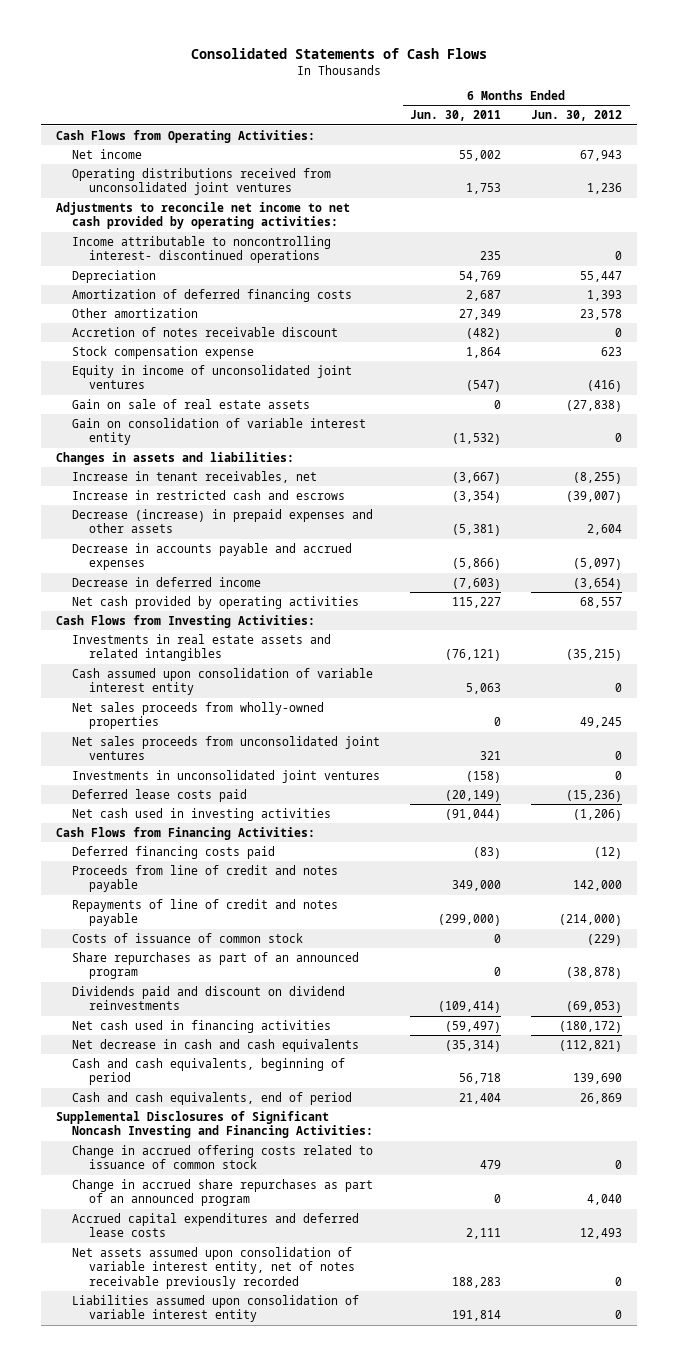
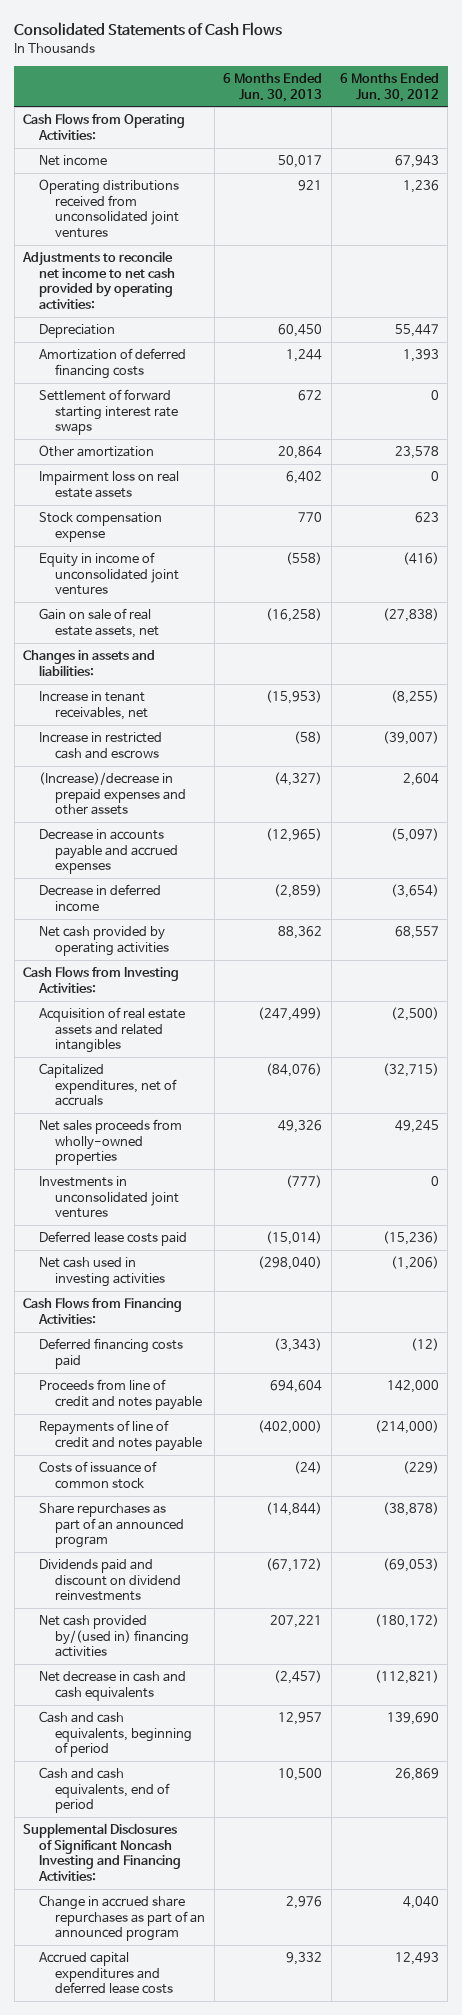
- | 6 Months Ended Jun. 30, 2011 | 6 Months Ended Jun. 30, 2012
+ | 6 Months Ended Jun. 30, 2013 | 6 Months Ended Jun. 30, 2012
- Income attributable to noncontrolling interest- discontinued operations | 235 | 0
+ Settlement of forward starting interest rate swaps | 672 | 0
- Accretion of notes receivable discount | (482) | 0
+ Impairment loss on real estate assets | 6,402 | 0
- Gain on sale of real estate assets | 0 | (27,838)
- Gain on consolidation of variable interest entity | (1,532) | 0
+ Gain on sale of real estate assets, net | (16,258) | (27,838)
- Decrease (increase) in prepaid expenses and other assets | (5,381) | 2,604
+ (Increase)/decrease in prepaid expenses and other assets | (4,327) | 2,604
- Investments in real estate assets and related intangibles | (76,121) | (35,215)
- Cash assumed upon consolidation of variable interest entity | 5,063 | 0
+ Acquisition of real estate assets and related intangibles | (247,499) | (2,500)
+ Capitalized expenditures, net of accruals | (84,076) | (32,715)
- Net sales proceeds from unconsolidated joint ventures | 321 | 0
- Net cash used in financing activities | (59,497) | (180,172)
+ Net cash provided by/(used in) financing activities | 207,221 | (180,172)
- Change in accrued offering costs related to issuance of common stock | 479 | 0
- Net assets assumed upon consolidation of variable interest entity, net of notes receivable previously recorded | 188,283 | 0
- Liabilities assumed upon consolidation of variable interest entity | 191,814 | 0

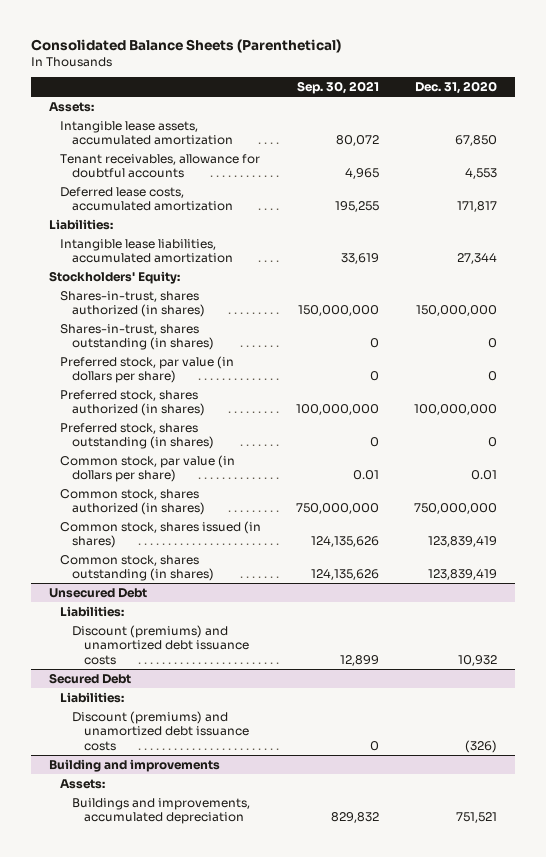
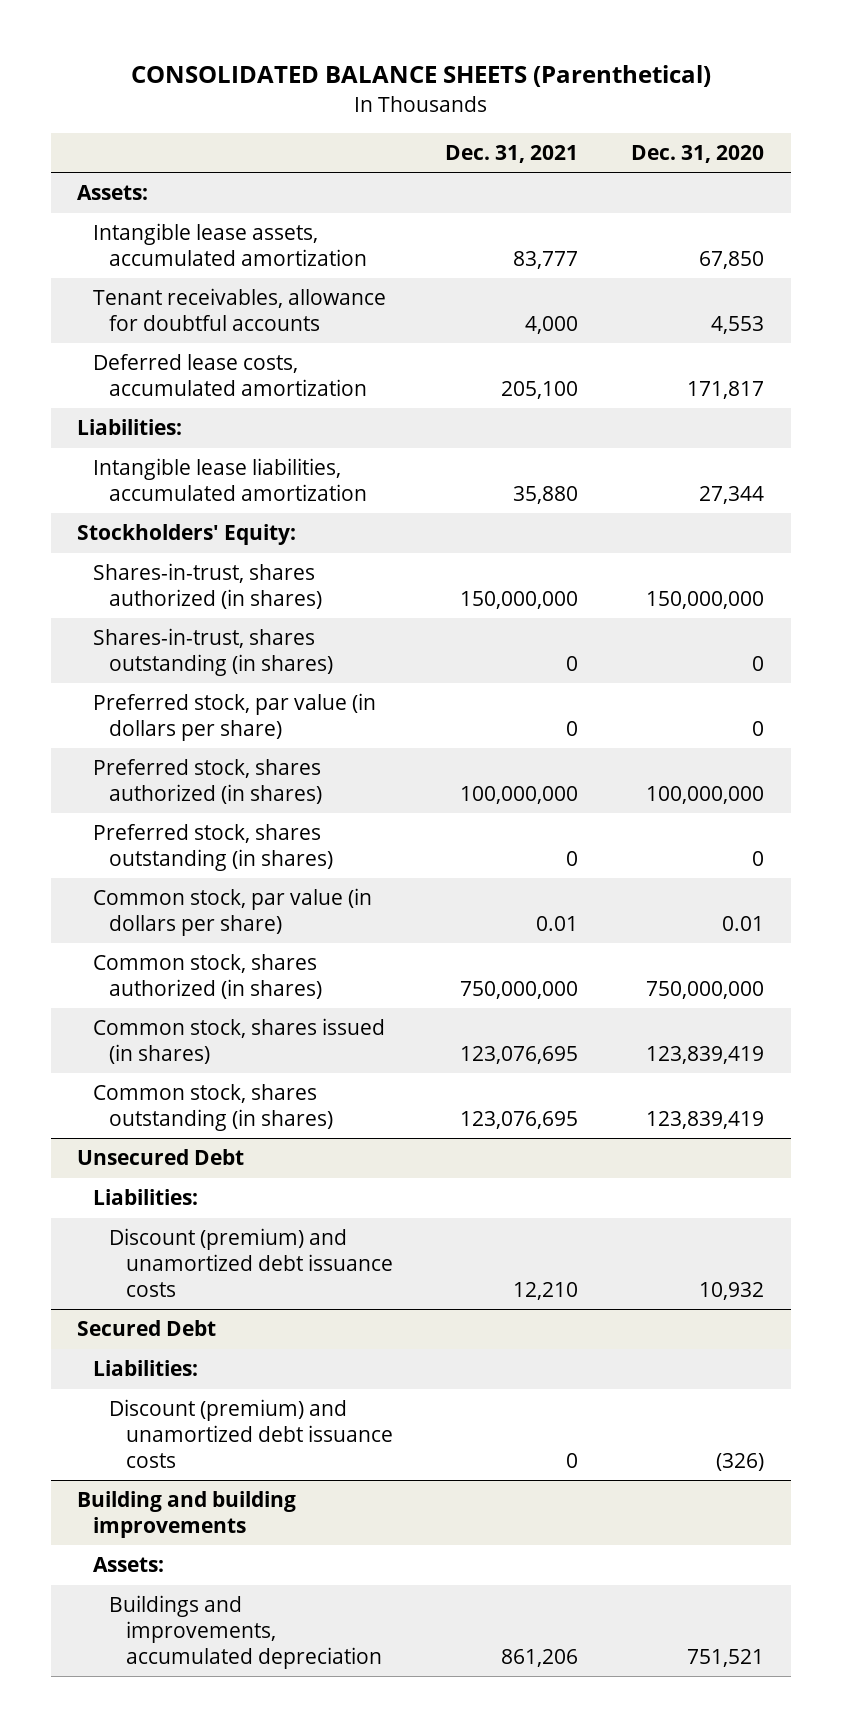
- Consolidated Balance Sheets (Parenthetical)
+ CONSOLIDATED BALANCE SHEETS (Parenthetical)
- | Sep. 30, 2021 | Dec. 31, 2020
+ | Dec. 31, 2021 | Dec. 31, 2020
@ Unsecured Debt
- Discount (premiums) and unamortized debt issuance costs | 12,899 | 10,932
+ Discount (premium) and unamortized debt issuance costs | 12,210 | 10,932
@ Secured Debt
- Discount (premiums) and unamortized debt issuance costs | 0 | (326)
- Building and improvements
@ Secured Debt
+ Discount (premium) and unamortized debt issuance costs | 0 | (326)
+ Building and building improvements

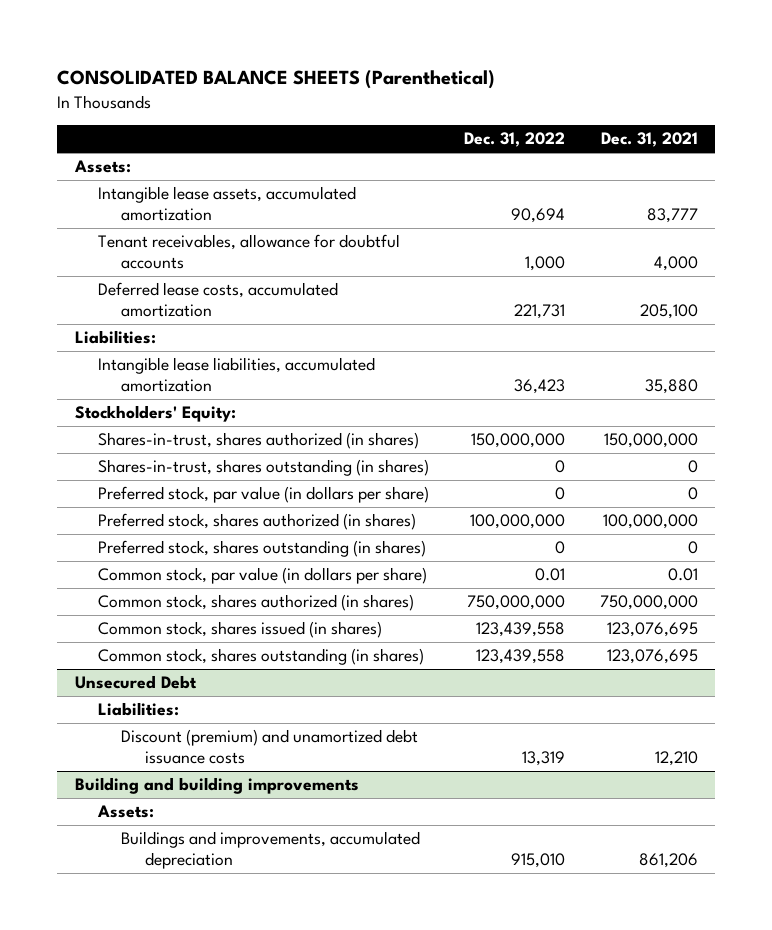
- | Dec. 31, 2021 | Dec. 31, 2020
+ | Dec. 31, 2022 | Dec. 31, 2021
- Secured Debt
- Liabilities:
- Discount (premium) and unamortized debt issuance costs | 0 | (326)

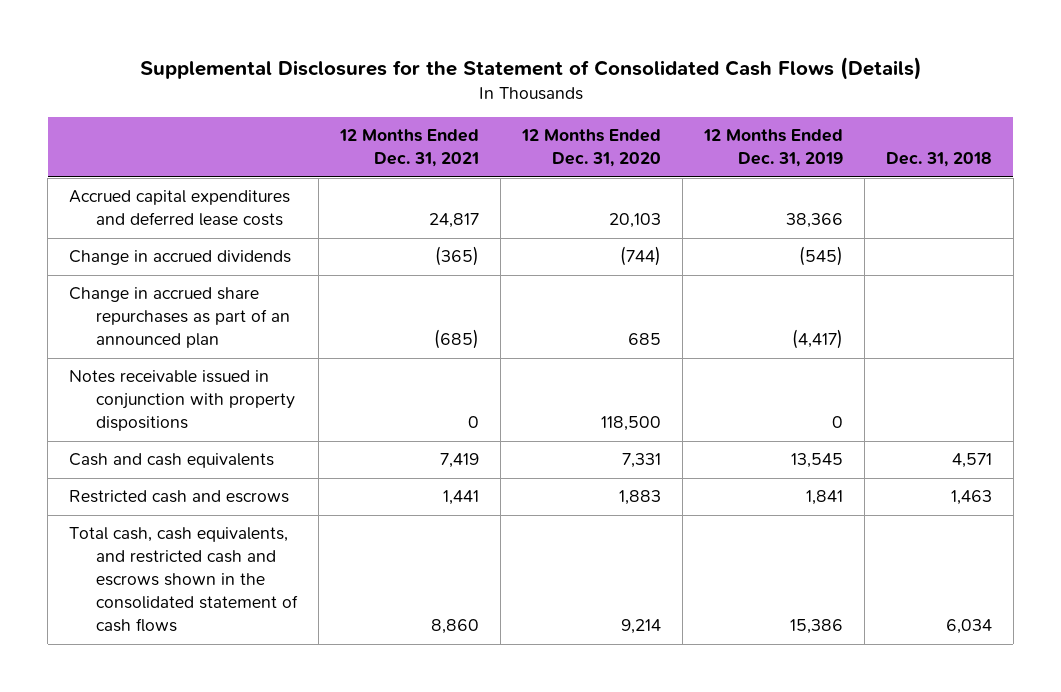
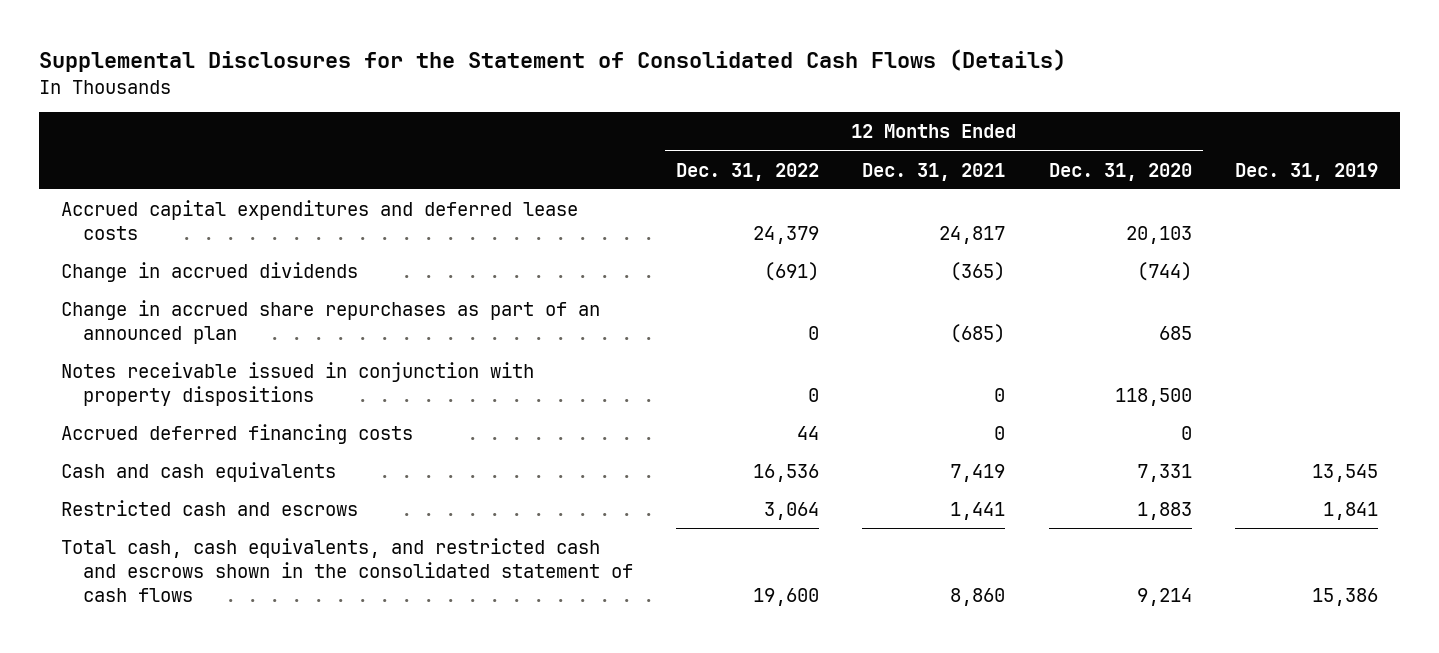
- | 12 Months Ended Dec. 31, 2021 | 12 Months Ended Dec. 31, 2020 | 12 Months Ended Dec. 31, 2019 | Dec. 31, 2018
+ | 12 Months Ended Dec. 31, 2022 | 12 Months Ended Dec. 31, 2021 | 12 Months Ended Dec. 31, 2020 | Dec. 31, 2019
+ Accrued deferred financing costs | 44 | 0 | 0 |

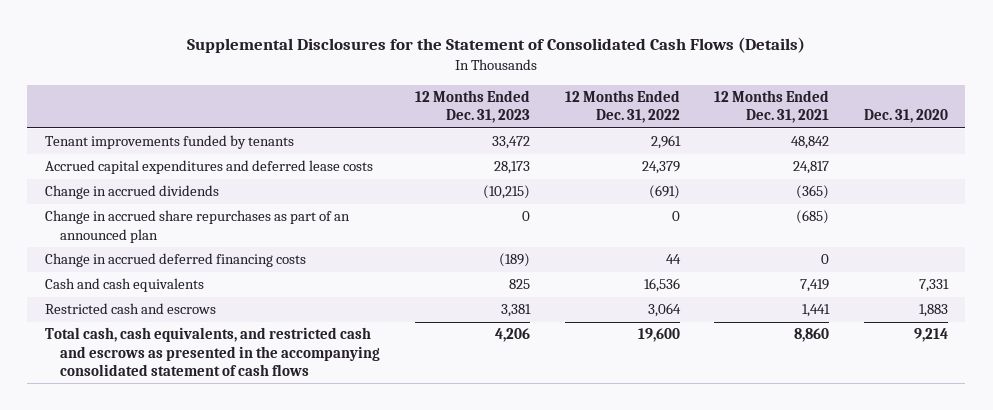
- | 12 Months Ended Dec. 31, 2022 | 12 Months Ended Dec. 31, 2021 | 12 Months Ended Dec. 31, 2020 | Dec. 31, 2019
+ | 12 Months Ended Dec. 31, 2023 | 12 Months Ended Dec. 31, 2022 | 12 Months Ended Dec. 31, 2021 | Dec. 31, 2020
+ Tenant improvements funded by tenants | 33,472 | 2,961 | 48,842 |
- Notes receivable issued in conjunction with property dispositions | 0 | 0 | 118,500 |
- Accrued deferred financing costs | 44 | 0 | 0 |
+ Change in accrued deferred financing costs | (189) | 44 | 0 |
- Total cash, cash equivalents, and restricted cash and escrows shown in the consolidated statement of cash flows | 19,600 | 8,860 | 9,214 | 15,386
+ Total cash, cash equivalents, and restricted cash and escrows as presented in the accompanying consolidated statement of cash flows | 4,206 | 19,600 | 8,860 | 9,214

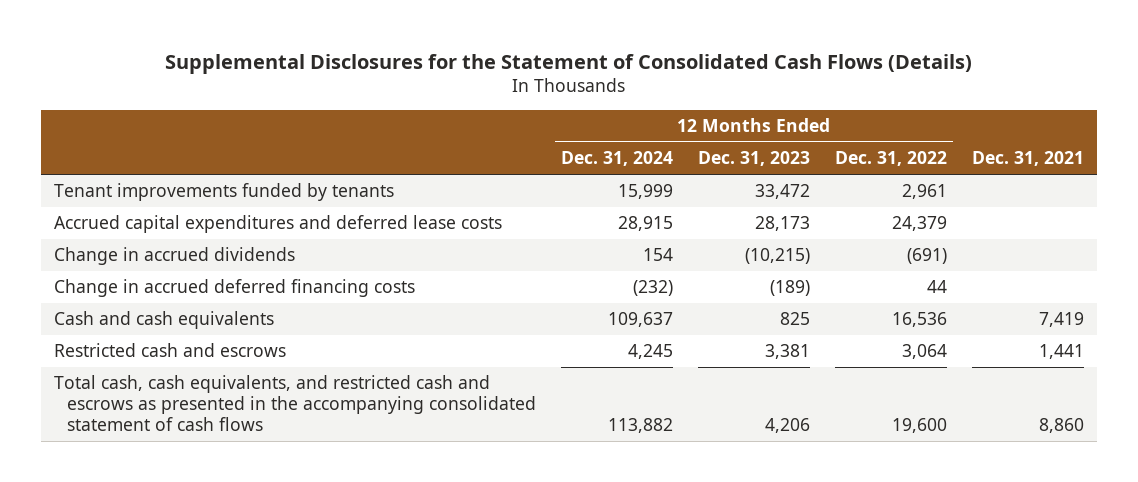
- | 12 Months Ended Dec. 31, 2023 | 12 Months Ended Dec. 31, 2022 | 12 Months Ended Dec. 31, 2021 | Dec. 31, 2020
+ | 12 Months Ended Dec. 31, 2024 | 12 Months Ended Dec. 31, 2023 | 12 Months Ended Dec. 31, 2022 | Dec. 31, 2021
- Change in accrued share repurchases as part of an announced plan | 0 | 0 | (685) |

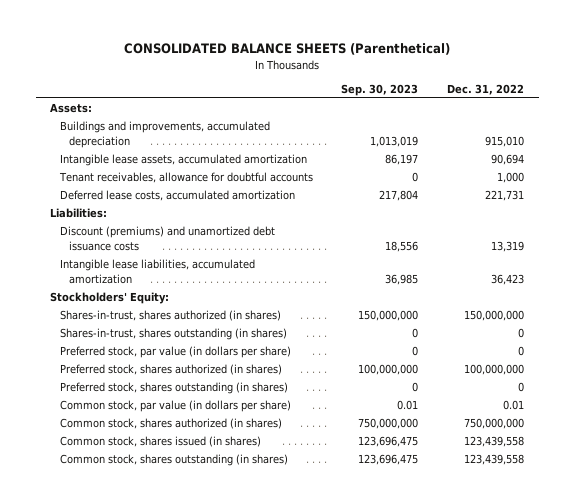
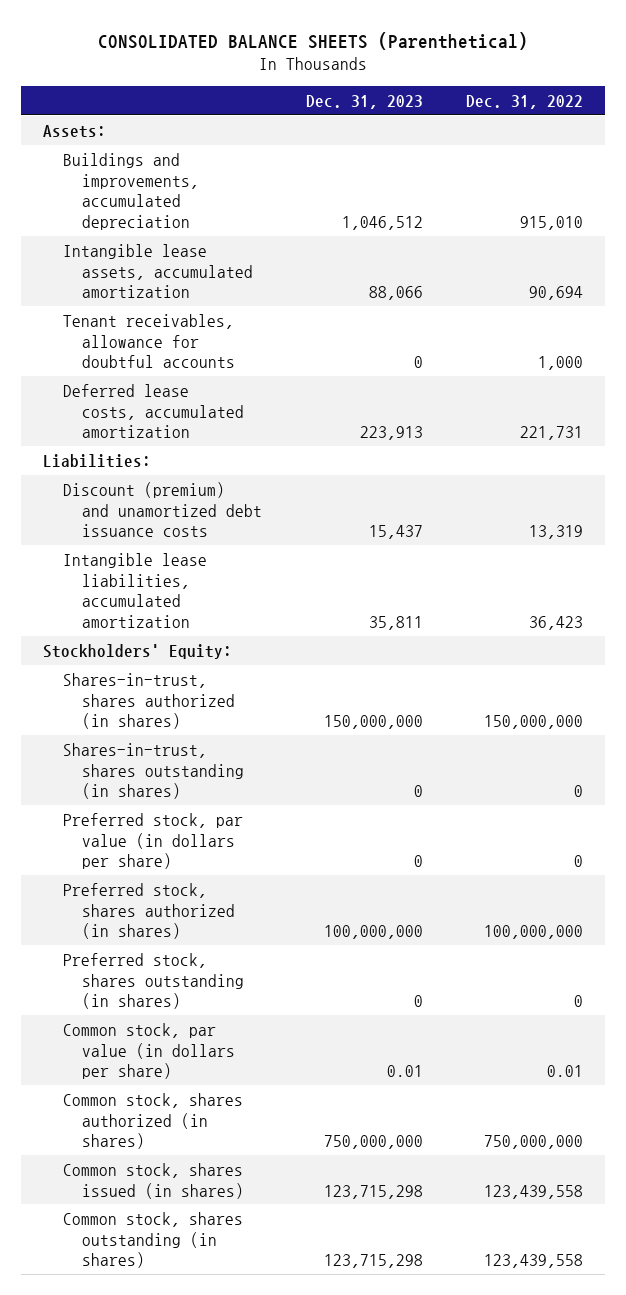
- | Sep. 30, 2023 | Dec. 31, 2022
+ | Dec. 31, 2023 | Dec. 31, 2022
- Discount (premiums) and unamortized debt issuance costs | 18,556 | 13,319
+ Discount (premium) and unamortized debt issuance costs | 15,437 | 13,319

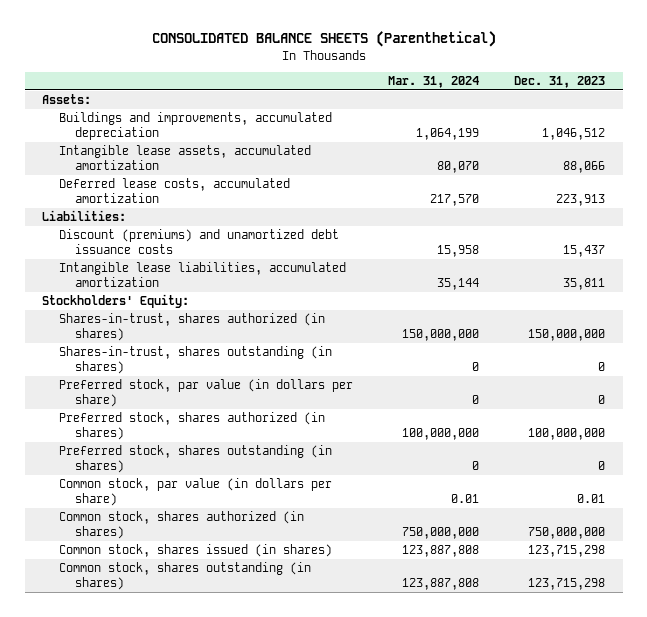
- | Dec. 31, 2023 | Dec. 31, 2022
+ | Mar. 31, 2024 | Dec. 31, 2023
- Tenant receivables, allowance for doubtful accounts | 0 | 1,000
- Discount (premium) and unamortized debt issuance costs | 15,437 | 13,319
+ Discount (premiums) and unamortized debt issuance costs | 15,958 | 15,437

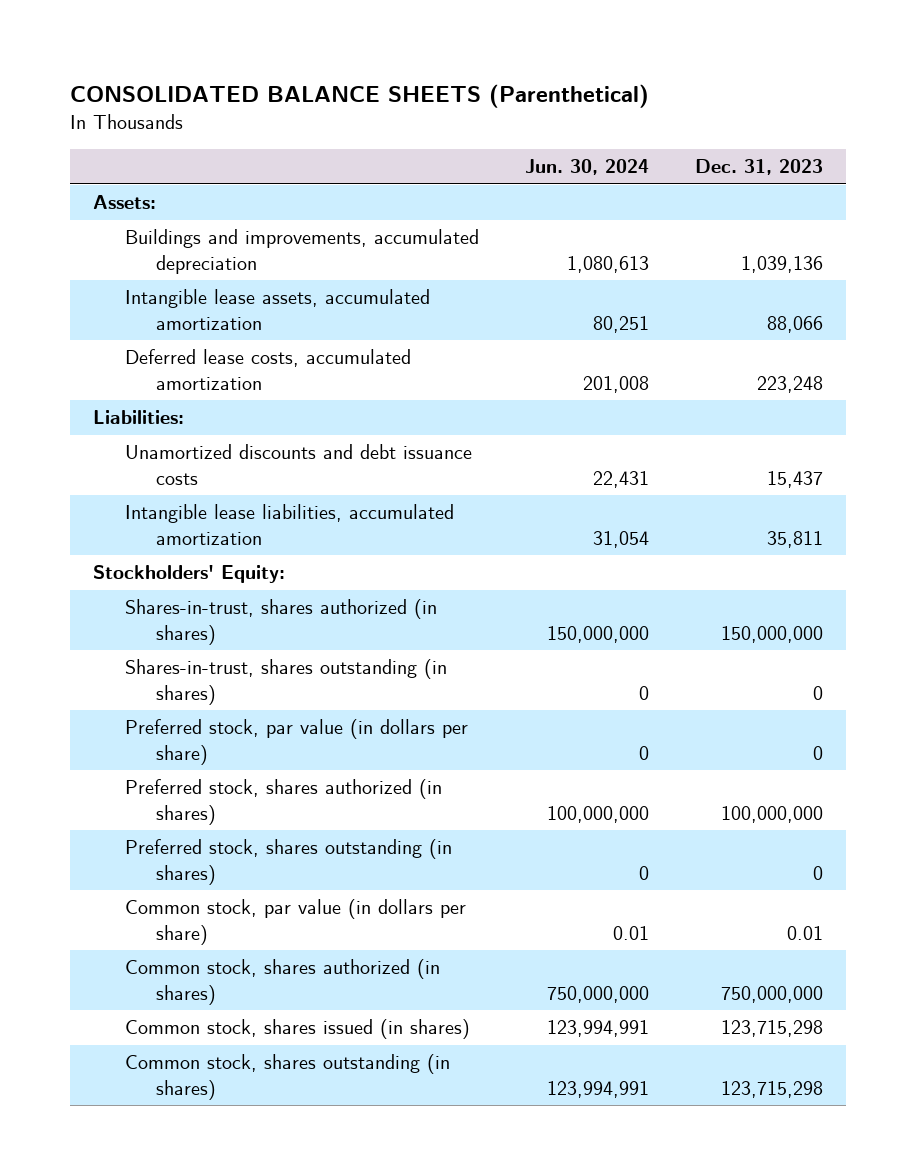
- | Mar. 31, 2024 | Dec. 31, 2023
+ | Jun. 30, 2024 | Dec. 31, 2023
- Buildings and improvements, accumulated depreciation | 1,064,199 | 1,046,512
+ Buildings and improvements, accumulated depreciation | 1,080,613 | 1,039,136
- Deferred lease costs, accumulated amortization | 217,570 | 223,913
+ Deferred lease costs, accumulated amortization | 201,008 | 223,248
- Discount (premiums) and unamortized debt issuance costs | 15,958 | 15,437
+ Unamortized discounts and debt issuance costs | 22,431 | 15,437

